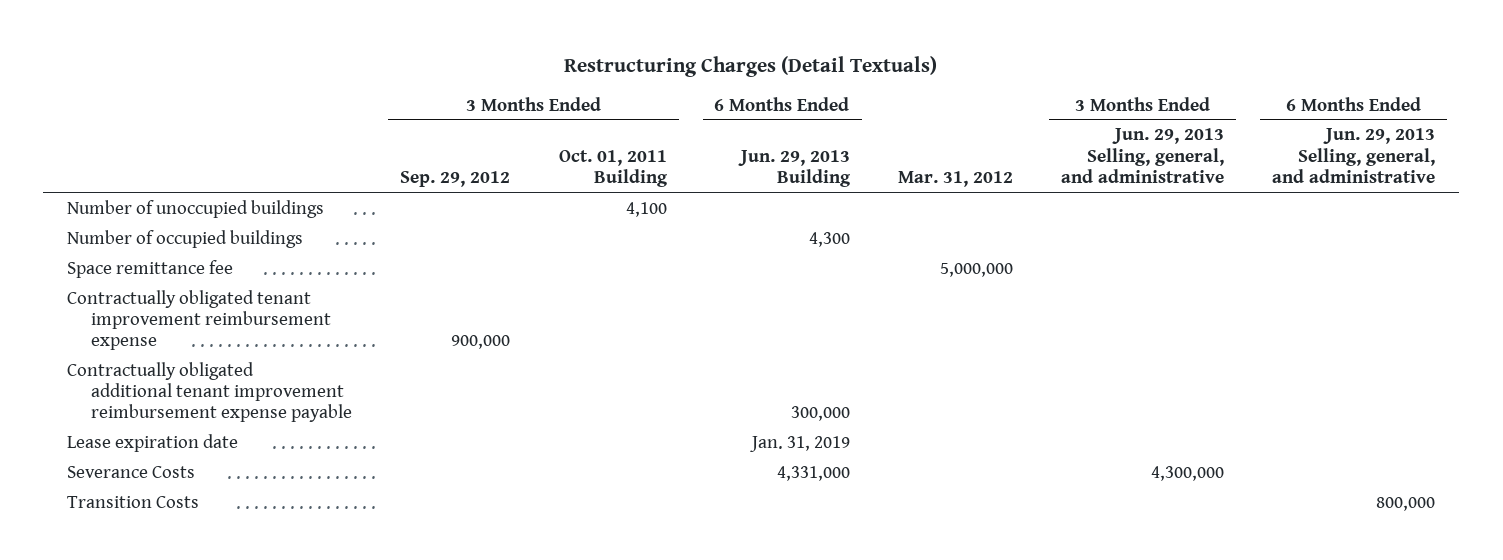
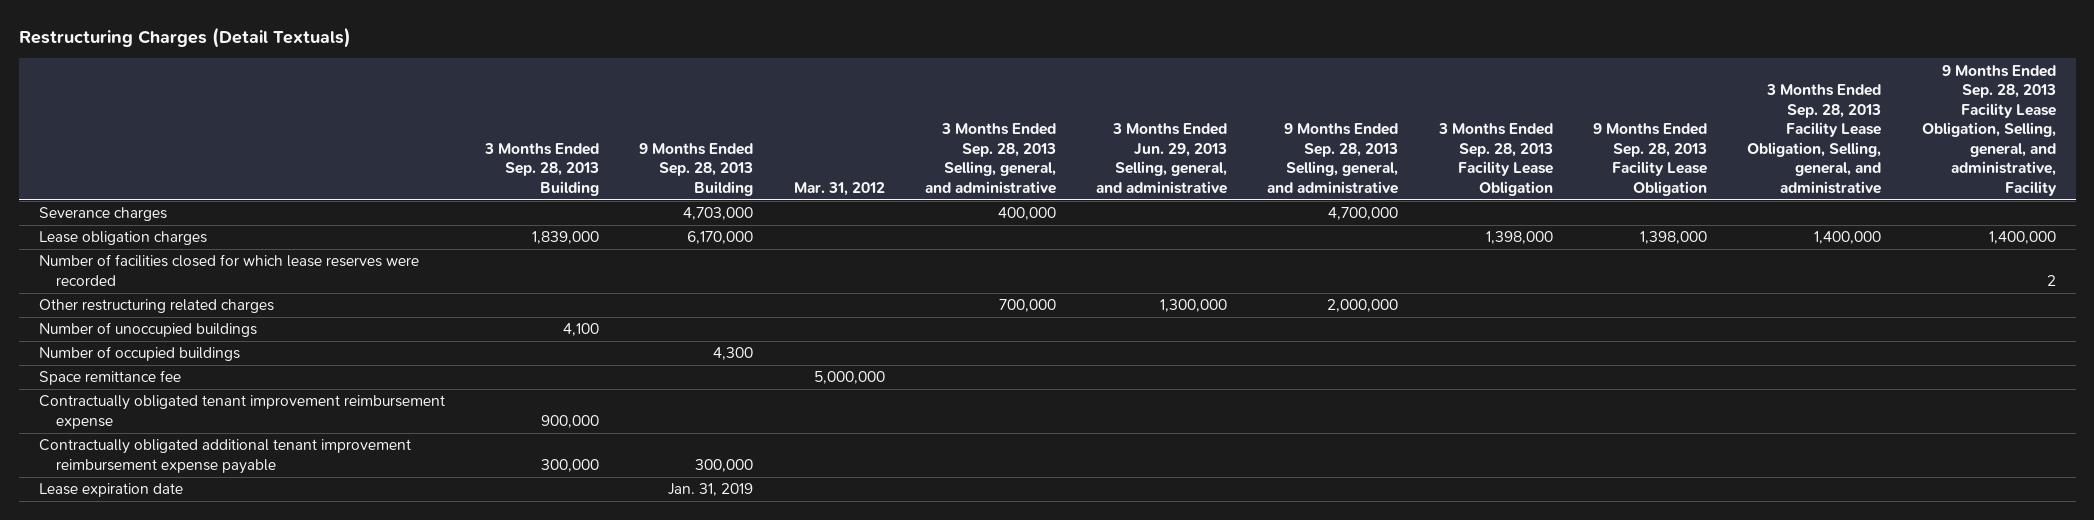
- | 3 Months Ended Sep. 29, 2012 | 3 Months Ended Oct. 01, 2011 Building | 6 Months Ended Jun. 29, 2013 Building | Mar. 31, 2012 | 3 Months Ended Jun. 29, 2013 Selling, general, and administrative | 6 Months Ended Jun. 29, 2013 Selling, general, and administrative
+ | 3 Months Ended Sep. 28, 2013 Building | 9 Months Ended Sep. 28, 2013 Building | Mar. 31, 2012 | 3 Months Ended Sep. 28, 2013 Selling, general, and administrative | 3 Months Ended Jun. 29, 2013 Selling, general, and administrative | 9 Months Ended Sep. 28, 2013 Selling, general, and administrative | 3 Months Ended Sep. 28, 2013 Facility Lease Obligation | 9 Months Ended Sep. 28, 2013 Facility Lease Obligation | 3 Months Ended Sep. 28, 2013 Facility Lease Obligation, Selling, general, and administrative | 9 Months Ended Sep. 28, 2013 Facility Lease Obligation, Selling, general, and administrative, Facility
+ Severance charges | | 4,703,000 | | 400,000 | | 4,700,000 | | | |
+ Lease obligation charges | 1,839,000 | 6,170,000 | | | | | 1,398,000 | 1,398,000 | 1,400,000 | 1,400,000
+ Number of facilities closed for which lease reserves were recorded | | | | | | | | | | 2
+ Other restructuring related charges | | | | 700,000 | 1,300,000 | 2,000,000 | | | |
- Severance Costs | | | 4,331,000 | | 4,300,000 |
- Transition Costs | | | | | | 800,000

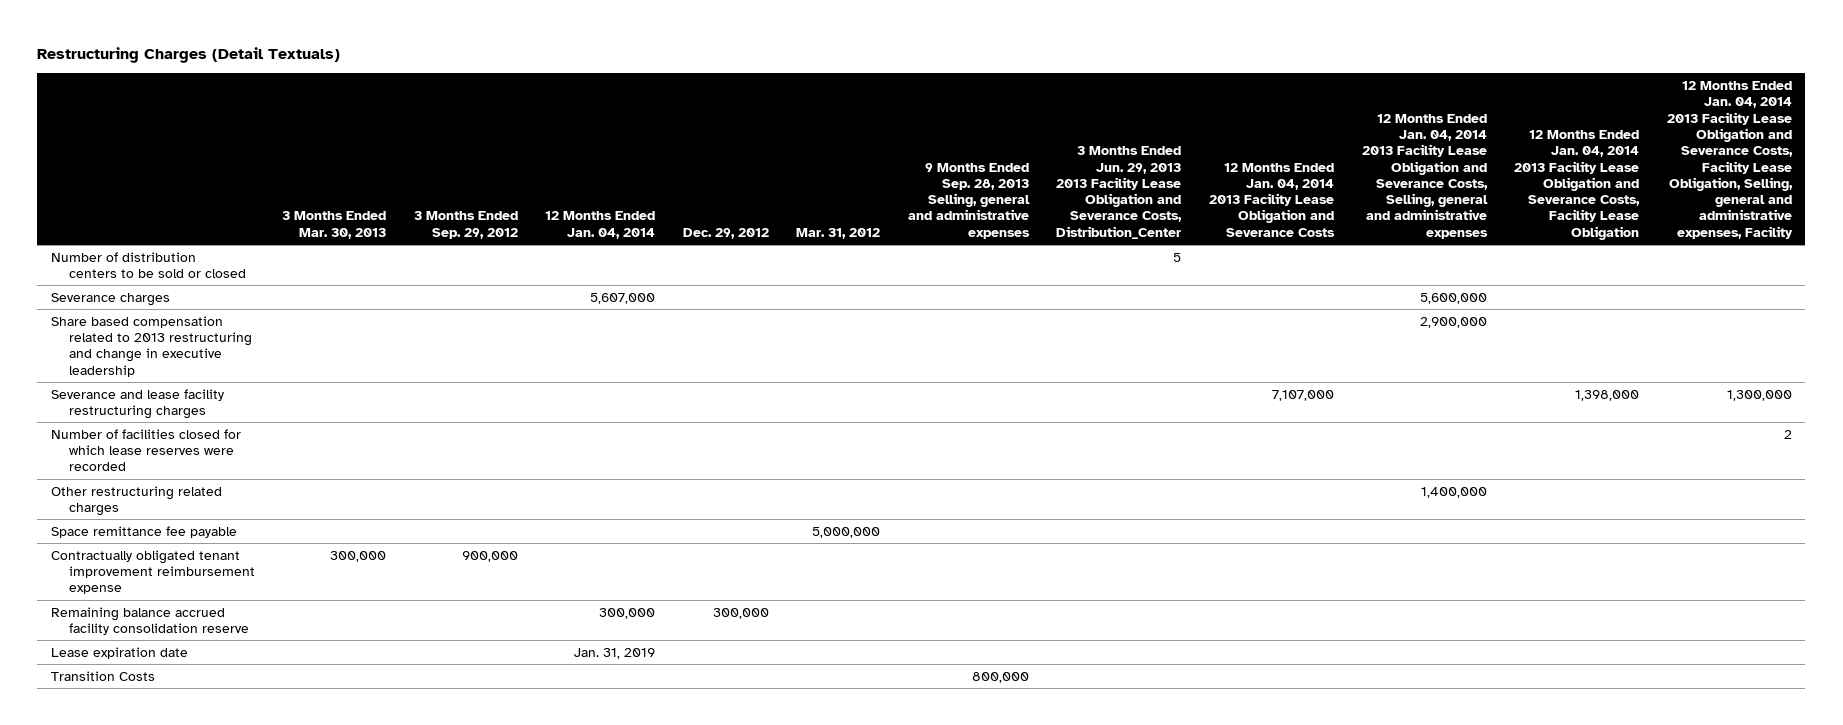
- | 3 Months Ended Sep. 28, 2013 Building | 9 Months Ended Sep. 28, 2013 Building | Mar. 31, 2012 | 3 Months Ended Sep. 28, 2013 Selling, general, and administrative | 3 Months Ended Jun. 29, 2013 Selling, general, and administrative | 9 Months Ended Sep. 28, 2013 Selling, general, and administrative | 3 Months Ended Sep. 28, 2013 Facility Lease Obligation | 9 Months Ended Sep. 28, 2013 Facility Lease Obligation | 3 Months Ended Sep. 28, 2013 Facility Lease Obligation, Selling, general, and administrative | 9 Months Ended Sep. 28, 2013 Facility Lease Obligation, Selling, general, and administrative, Facility
+ | 3 Months Ended Mar. 30, 2013 | 3 Months Ended Sep. 29, 2012 | 12 Months Ended Jan. 04, 2014 | Dec. 29, 2012 | Mar. 31, 2012 | 9 Months Ended Sep. 28, 2013 Selling, general and administrative expenses | 3 Months Ended Jun. 29, 2013 2013 Facility Lease Obligation and Severance Costs, Distribution_Center | 12 Months Ended Jan. 04, 2014 2013 Facility Lease Obligation and Severance Costs | 12 Months Ended Jan. 04, 2014 2013 Facility Lease Obligation and Severance Costs, Selling, general and administrative expenses | 12 Months Ended Jan. 04, 2014 2013 Facility Lease Obligation and Severance Costs, Facility Lease Obligation | 12 Months Ended Jan. 04, 2014 2013 Facility Lease Obligation and Severance Costs, Facility Lease Obligation, Selling, general and administrative expenses, Facility
+ Number of distribution centers to be sold or closed | | | | | | | 5 | | | |
- Lease obligation charges | 1,839,000 | 6,170,000 | | | | | 1,398,000 | 1,398,000 | 1,400,000 | 1,400,000
+ Share based compensation related to 2013 restructuring and change in executive leadership | | | | | | | | | 2,900,000 | |
+ Severance and lease facility restructuring charges | | | | | | | | 7,107,000 | | 1,398,000 | 1,300,000
- Number of unoccupied buildings | 4,100 | | | | | | | | |
- Number of occupied buildings | | 4,300 | | | | | | | |
- Space remittance fee | | | 5,000,000 | | | | | | |
+ Space remittance fee payable | | | | | 5,000,000 | | | | | |
- Contractually obligated additional tenant improvement reimbursement expense payable | 300,000 | 300,000 | | | | | | | |
+ Remaining balance accrued facility consolidation reserve | | | 300,000 | 300,000 | | | | | | |
+ Transition Costs | | | | | | 800,000 | | | | |

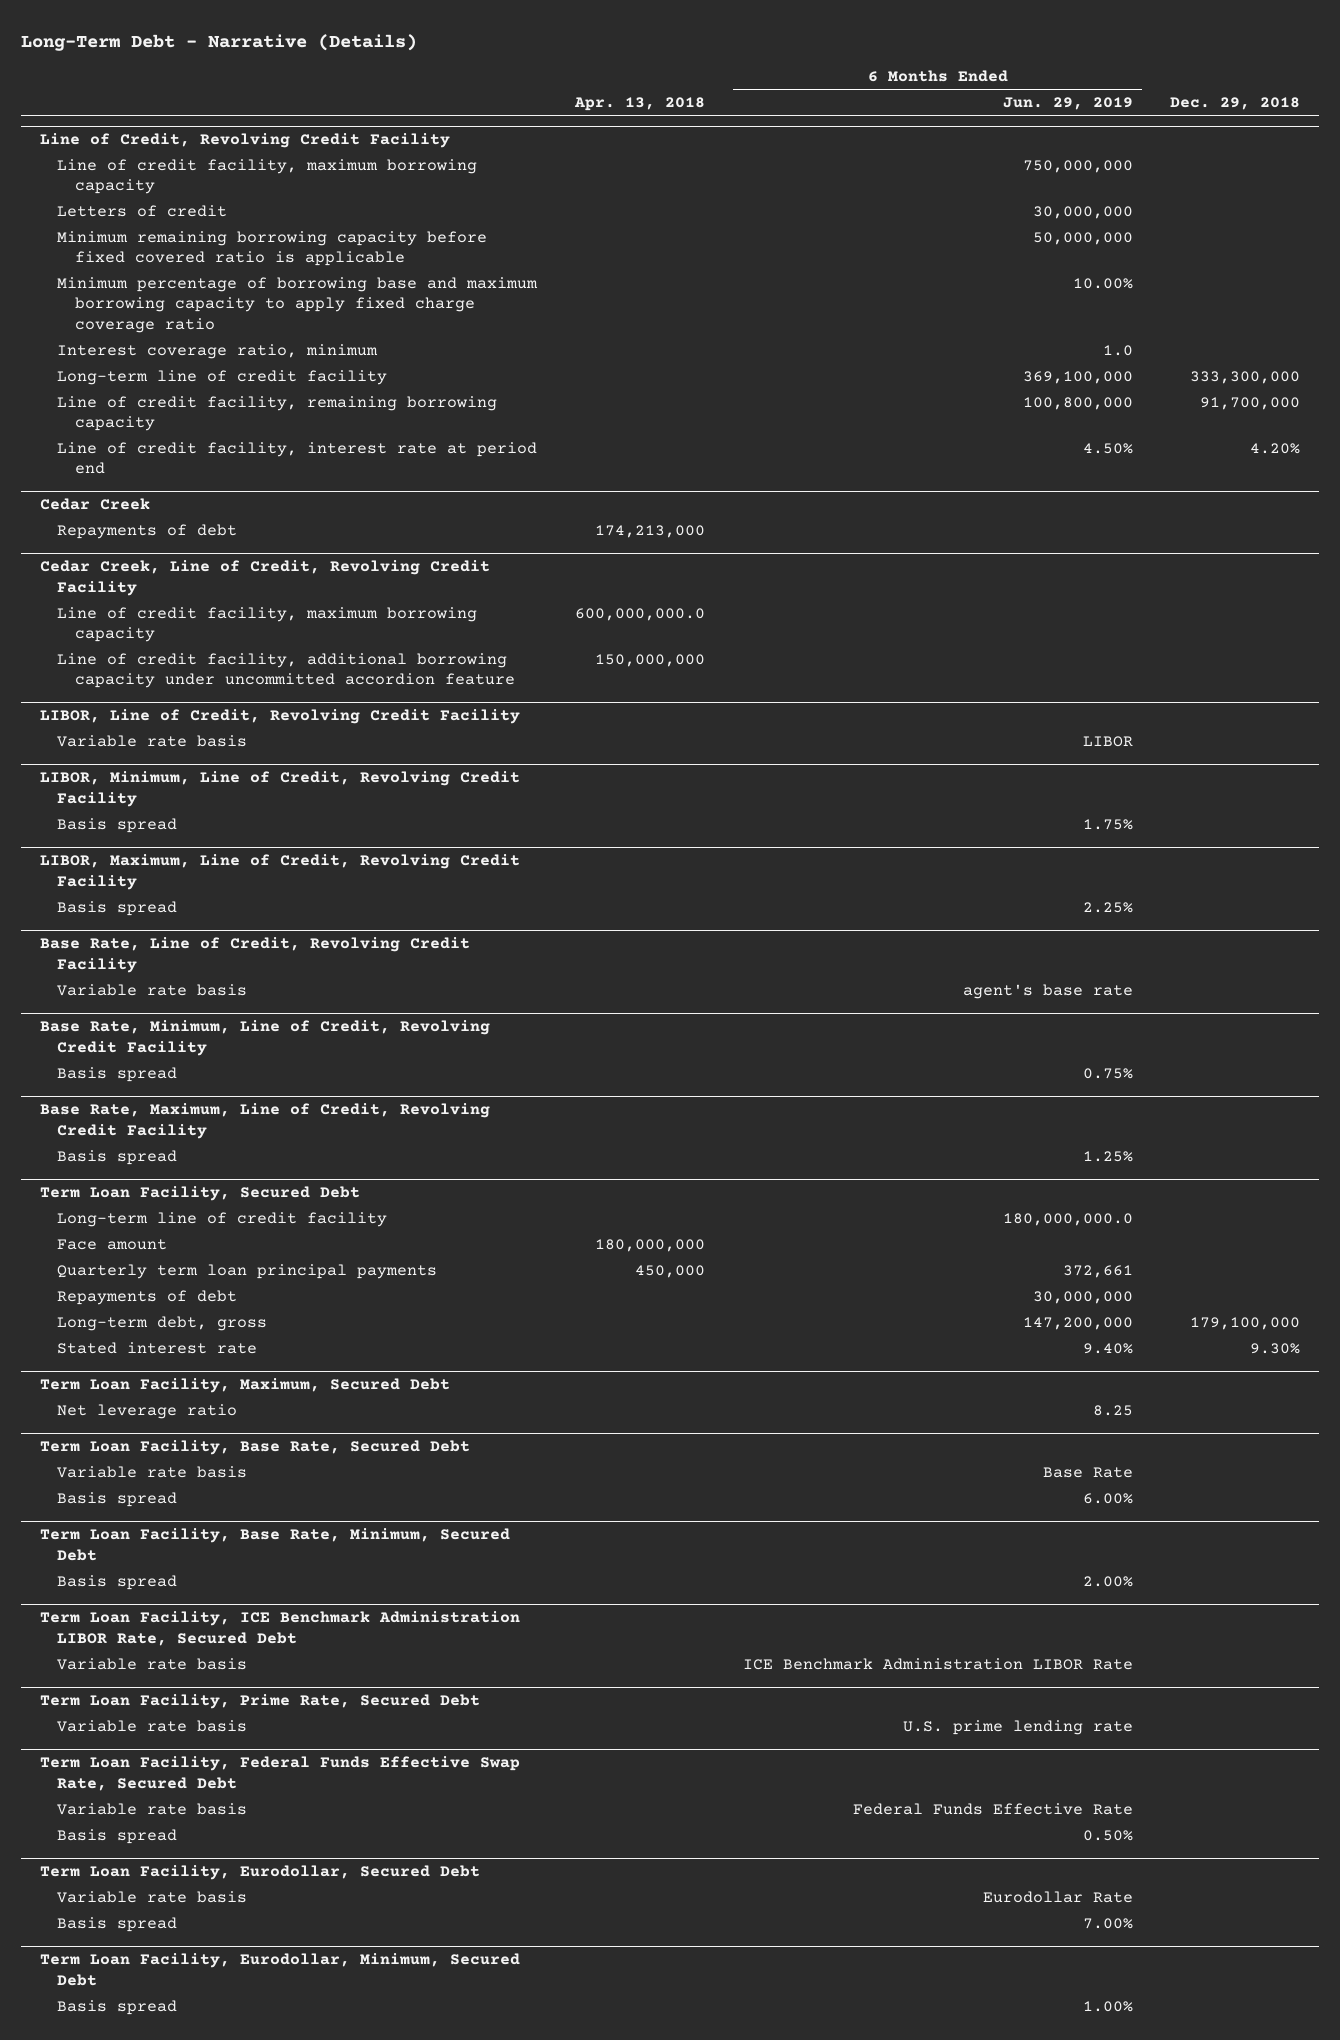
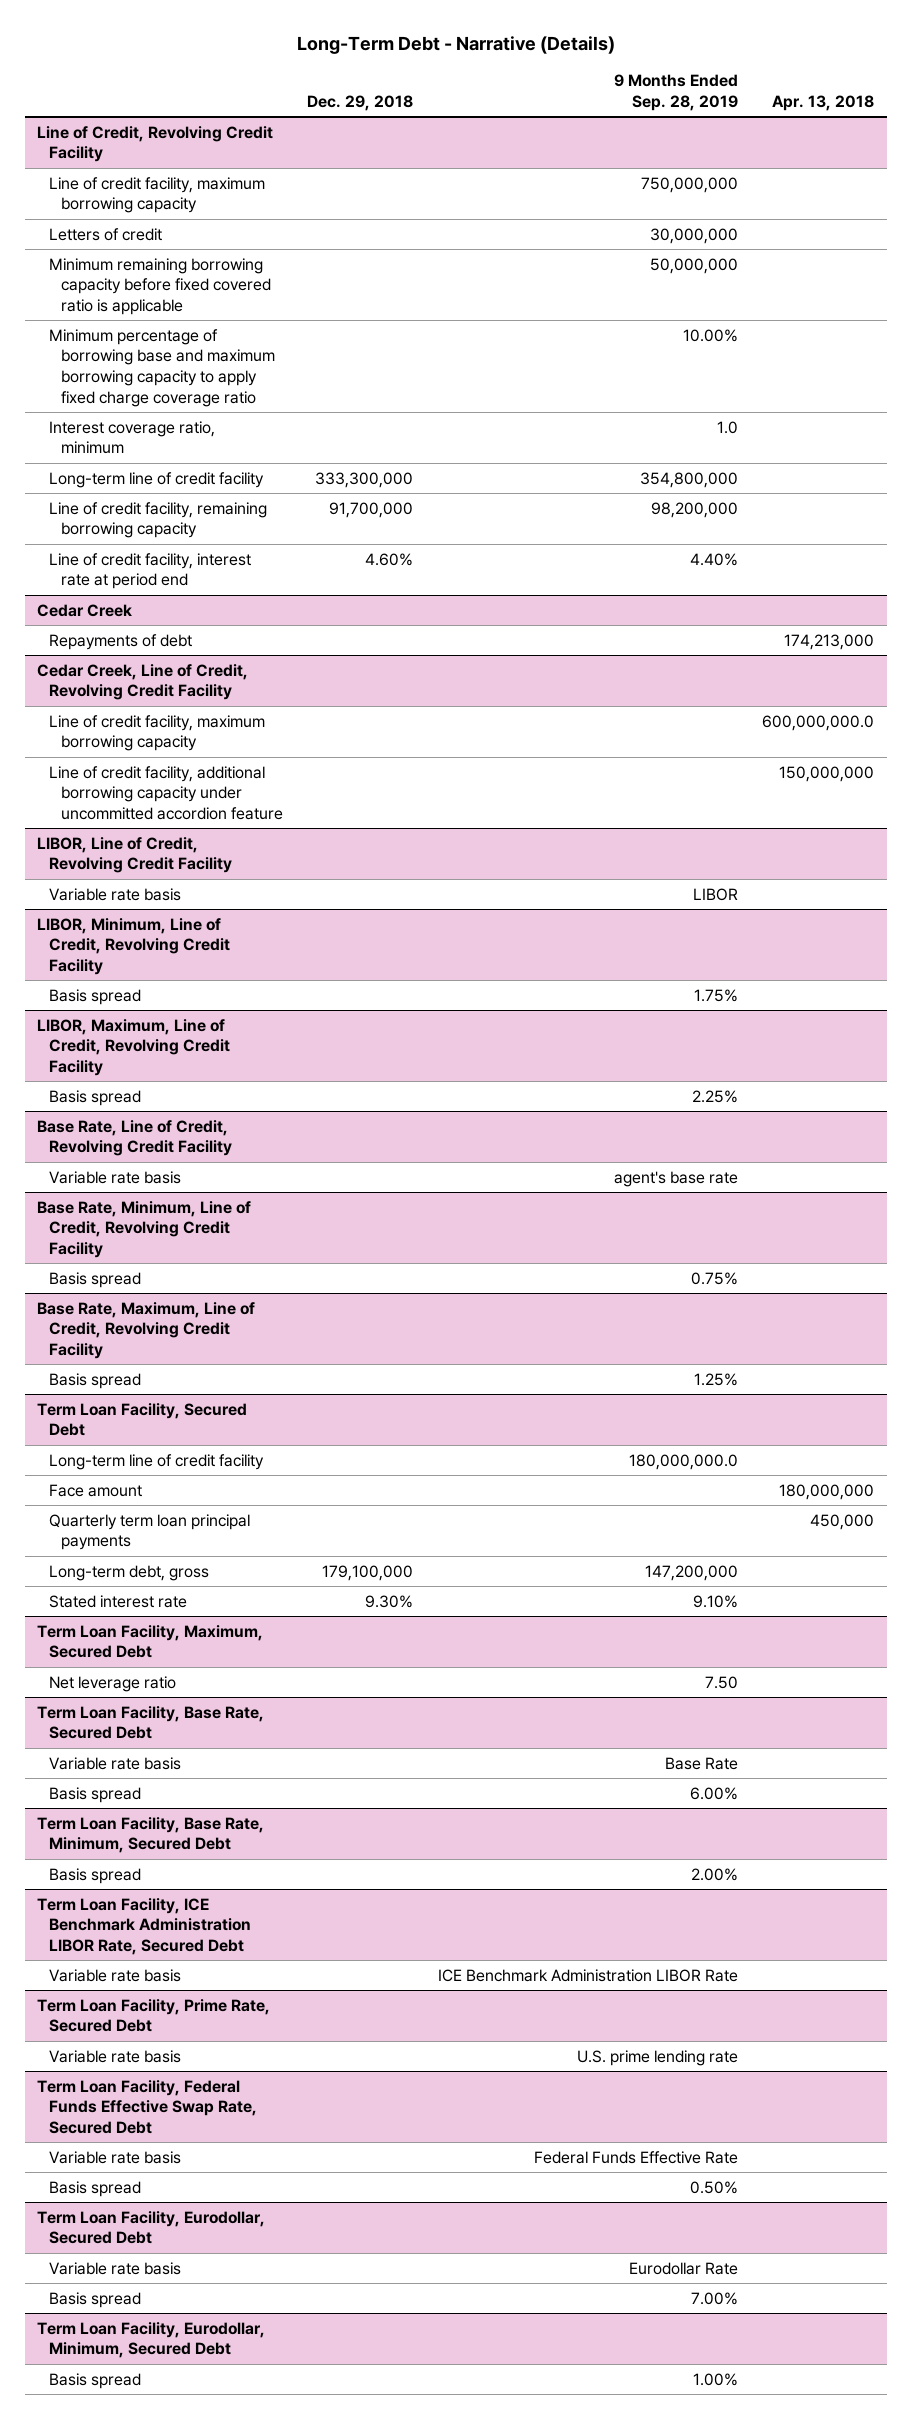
- | Apr. 13, 2018 | 6 Months Ended Jun. 29, 2019 | Dec. 29, 2018
+ | Dec. 29, 2018 | 9 Months Ended Sep. 28, 2019 | Apr. 13, 2018
@ Line of Credit, Revolving Credit Facility
- Line of credit facility, interest rate at period end | | 4.50% | 4.20%
+ Line of credit facility, interest rate at period end | 4.60% | 4.40% |
@ Term Loan Facility, Secured Debt
- Repayments of debt | | 30,000,000 |

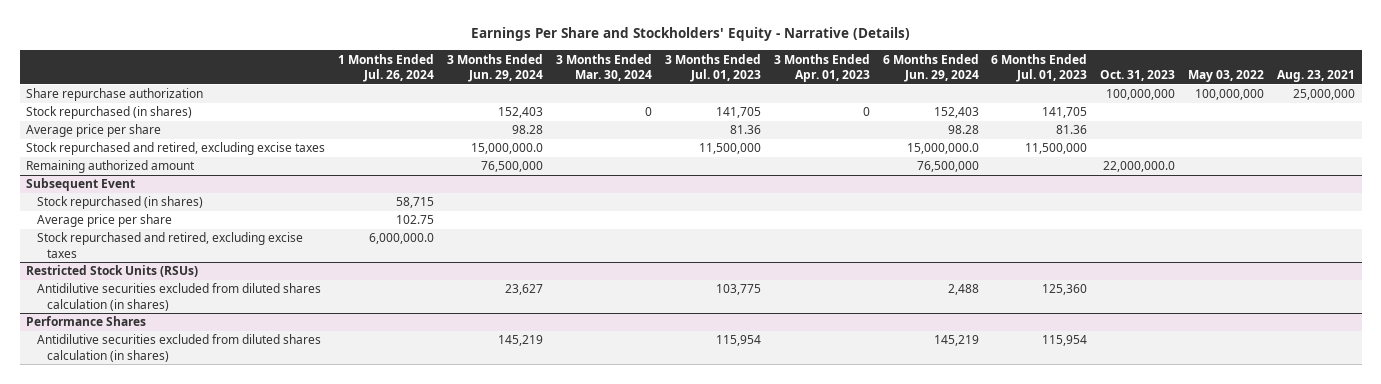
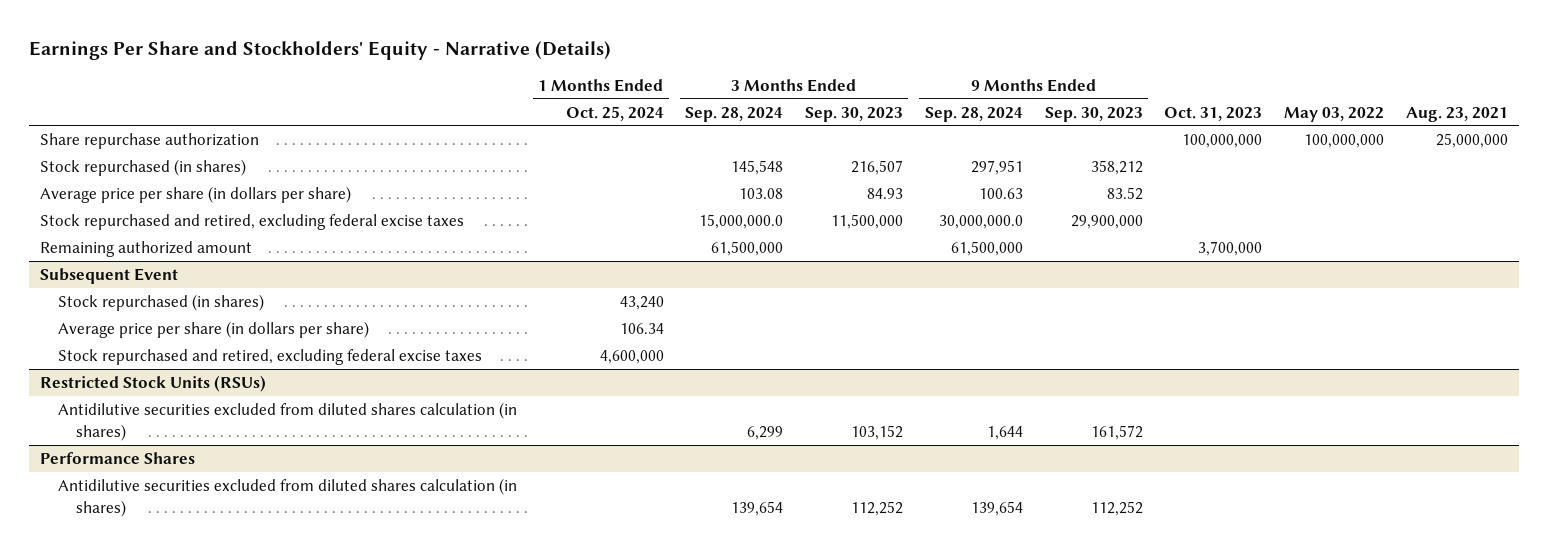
- | 1 Months Ended Jul. 26, 2024 | 3 Months Ended Jun. 29, 2024 | 3 Months Ended Mar. 30, 2024 | 3 Months Ended Jul. 01, 2023 | 3 Months Ended Apr. 01, 2023 | 6 Months Ended Jun. 29, 2024 | 6 Months Ended Jul. 01, 2023 | Oct. 31, 2023 | May 03, 2022 | Aug. 23, 2021
+ | 1 Months Ended Oct. 25, 2024 | 3 Months Ended Sep. 28, 2024 | 3 Months Ended Sep. 30, 2023 | 9 Months Ended Sep. 28, 2024 | 9 Months Ended Sep. 30, 2023 | Oct. 31, 2023 | May 03, 2022 | Aug. 23, 2021
- Average price per share | | 98.28 | | 81.36 | | 98.28 | 81.36 | | |
- Stock repurchased and retired, excluding excise taxes | | 15,000,000.0 | | 11,500,000 | | 15,000,000.0 | 11,500,000 | | |
- Remaining authorized amount | | 76,500,000 | | | | 76,500,000 | | 22,000,000.0 | |
+ Average price per share (in dollars per share) | | 103.08 | 84.93 | 100.63 | 83.52 | | |
+ Stock repurchased and retired, excluding federal excise taxes | | 15,000,000.0 | 11,500,000 | 30,000,000.0 | 29,900,000 | | |
+ Remaining authorized amount | | 61,500,000 | | 61,500,000 | | 3,700,000 | |
@ Subsequent Event
- Average price per share | 102.75 | | | | | | | | |
- Stock repurchased and retired, excluding excise taxes | 6,000,000.0 | | | | | | | | |
+ Average price per share (in dollars per share) | 106.34 | | | | | | |
+ Stock repurchased and retired, excluding federal excise taxes | 4,600,000 | | | | | | |

